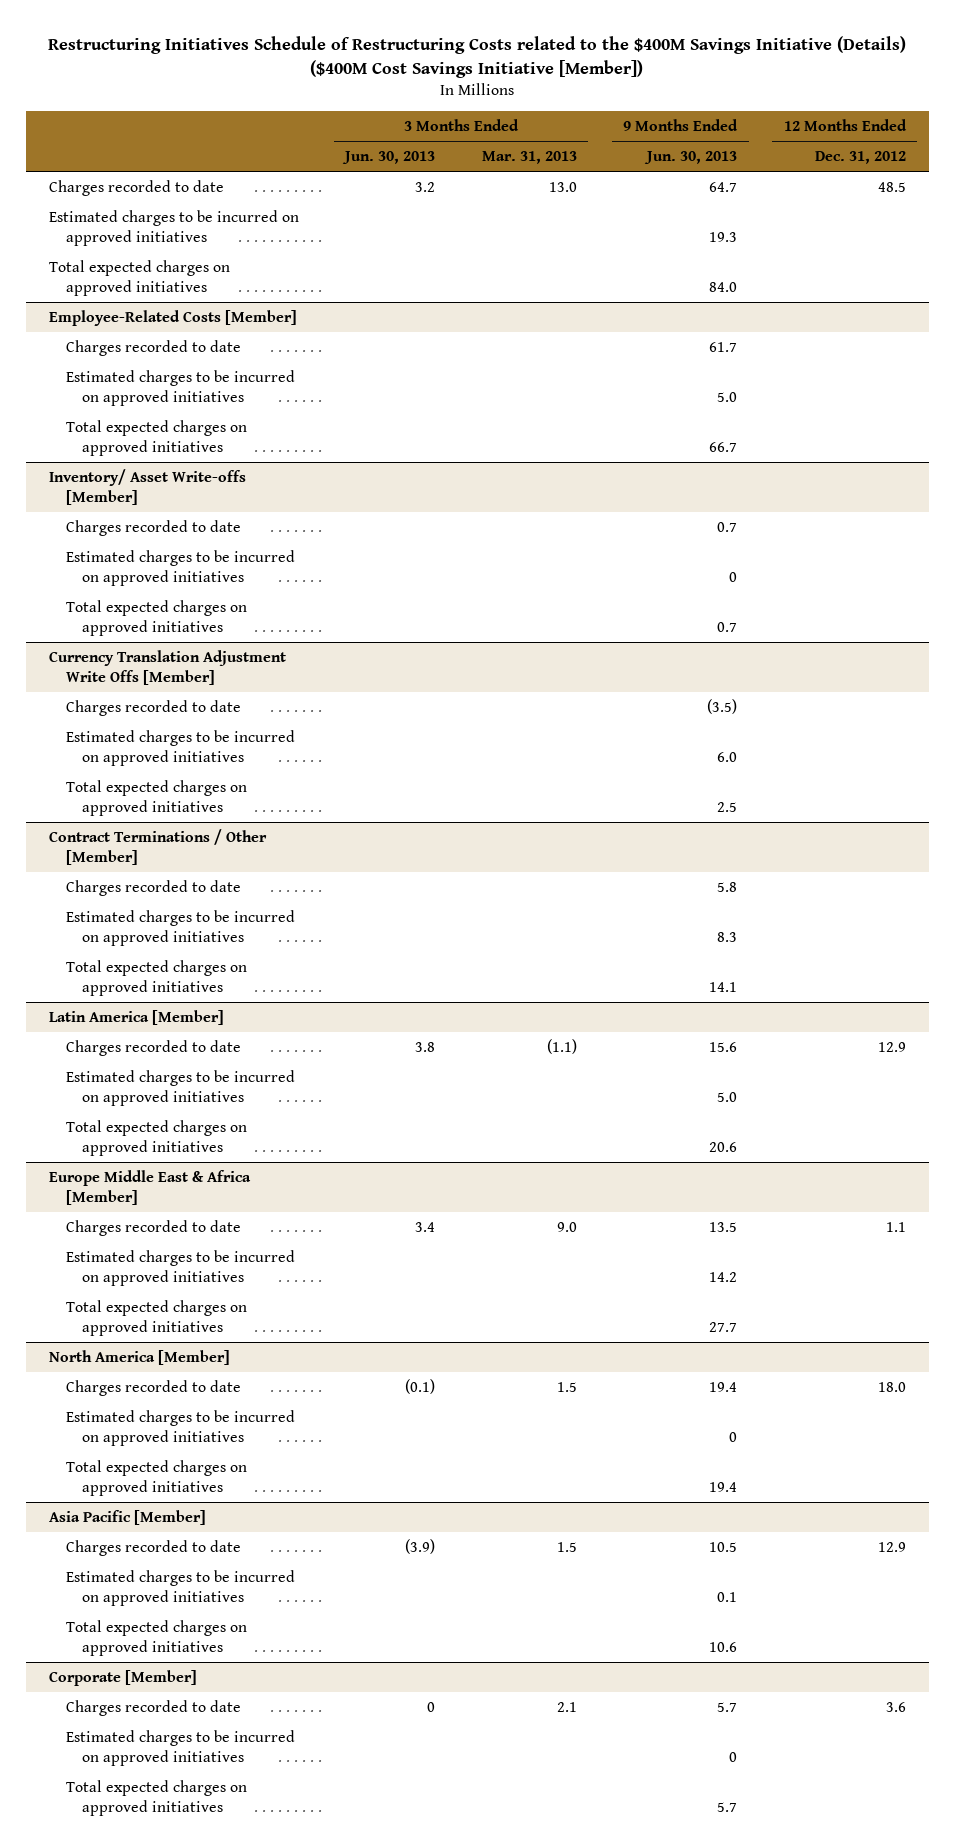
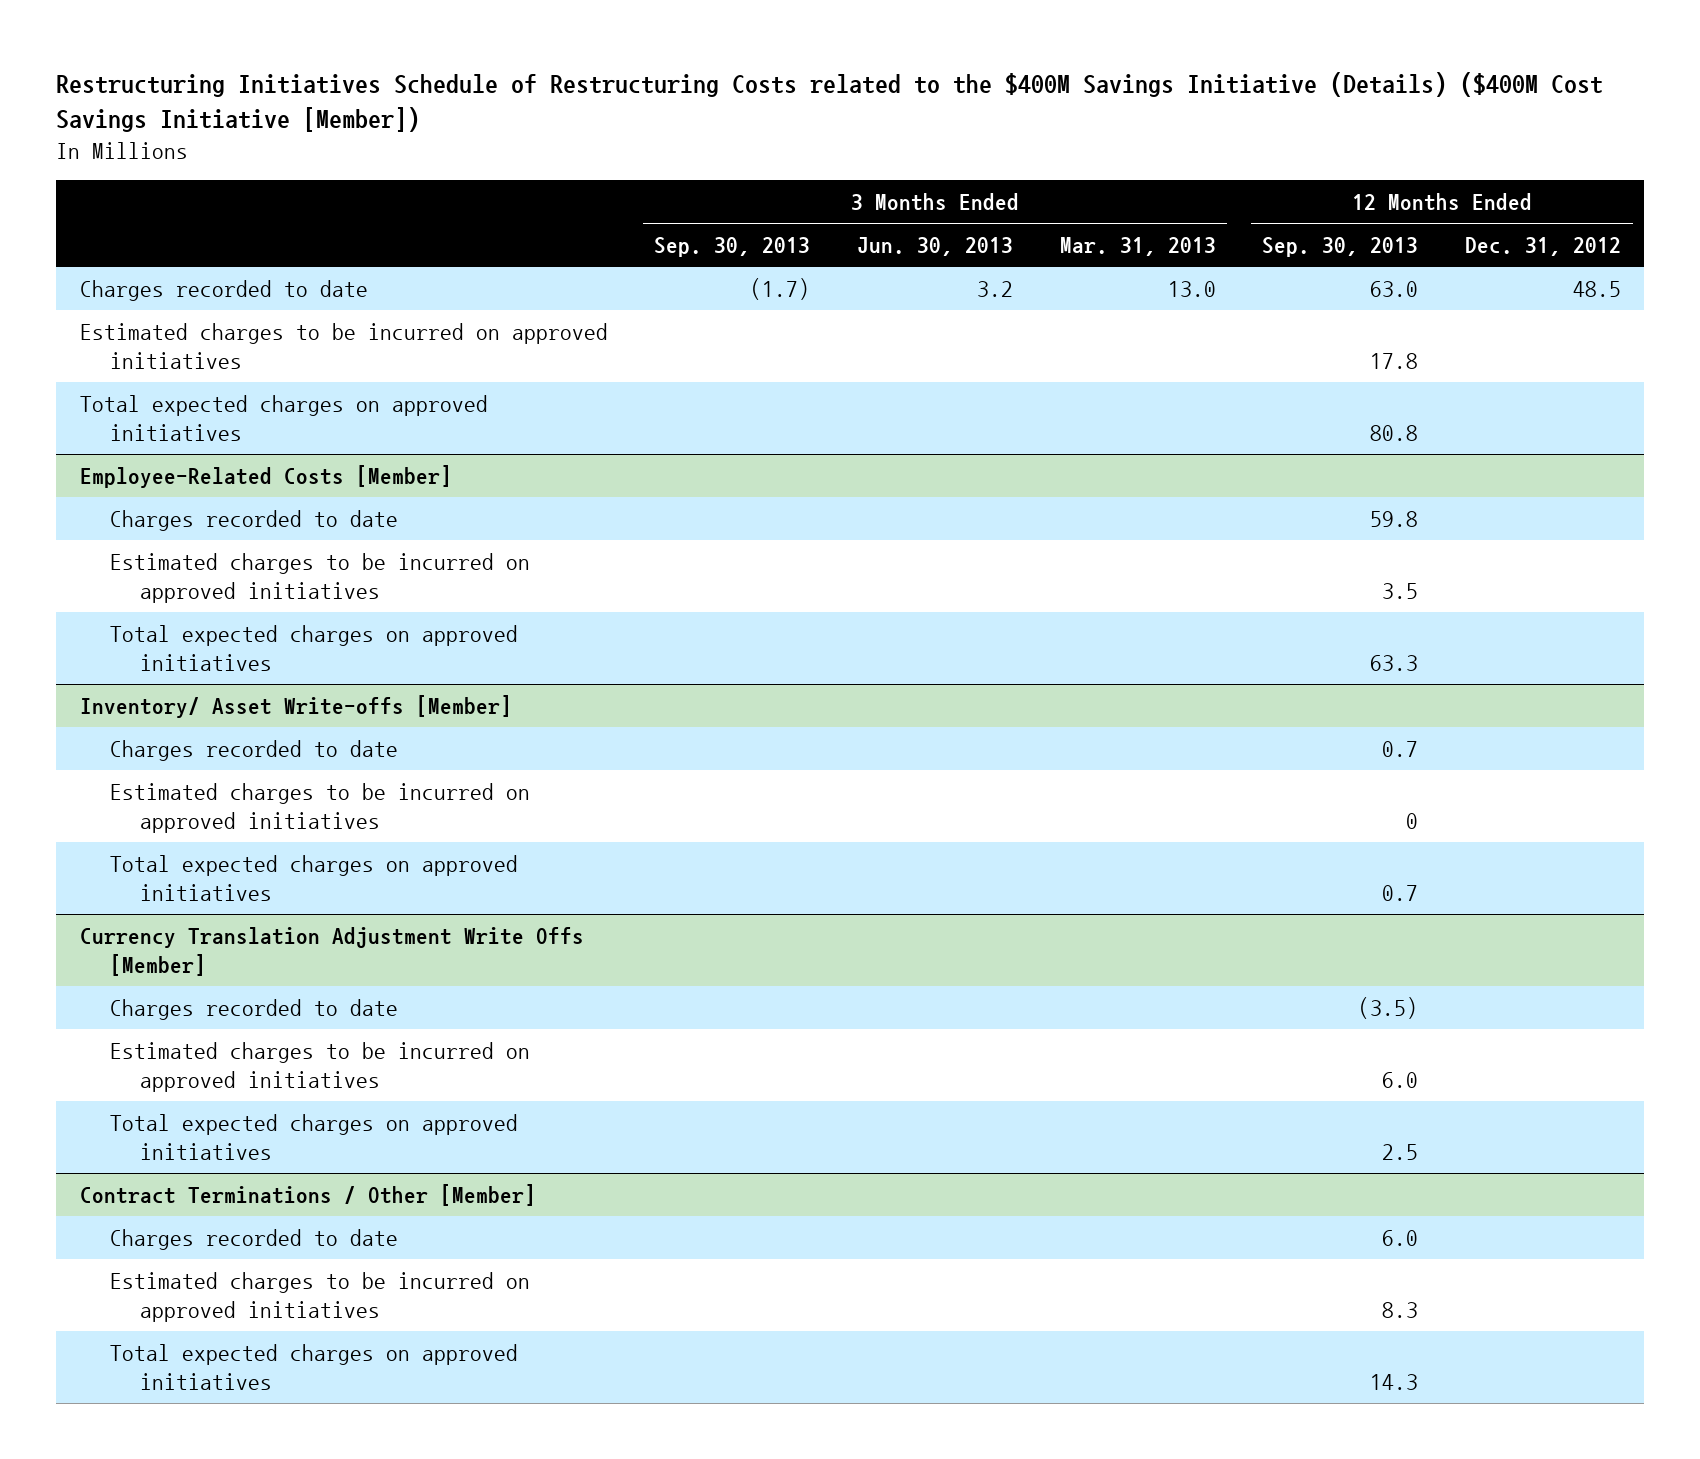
- | 3 Months Ended Jun. 30, 2013 | 3 Months Ended Mar. 31, 2013 | 9 Months Ended Jun. 30, 2013 | 12 Months Ended Dec. 31, 2012
+ | 3 Months Ended Sep. 30, 2013 | 3 Months Ended Jun. 30, 2013 | 3 Months Ended Mar. 31, 2013 | 12 Months Ended Sep. 30, 2013 | 12 Months Ended Dec. 31, 2012
- Latin America [Member]
- Charges recorded to date | 3.8 | (1.1) | 15.6 | 12.9
- Estimated charges to be incurred on approved initiatives | | | 5.0 |
- Total expected charges on approved initiatives | | | 20.6 |
- Europe Middle East & Africa [Member]
- Charges recorded to date | 3.4 | 9.0 | 13.5 | 1.1
- Estimated charges to be incurred on approved initiatives | | | 14.2 |
- Total expected charges on approved initiatives | | | 27.7 |
- North America [Member]
- Charges recorded to date | (0.1) | 1.5 | 19.4 | 18.0
- Estimated charges to be incurred on approved initiatives | | | 0 |
- Total expected charges on approved initiatives | | | 19.4 |
- Asia Pacific [Member]
- Charges recorded to date | (3.9) | 1.5 | 10.5 | 12.9
- Estimated charges to be incurred on approved initiatives | | | 0.1 |
- Total expected charges on approved initiatives | | | 10.6 |
- Corporate [Member]
- Charges recorded to date | 0 | 2.1 | 5.7 | 3.6
- Estimated charges to be incurred on approved initiatives | | | 0 |
- Total expected charges on approved initiatives | | | 5.7 |

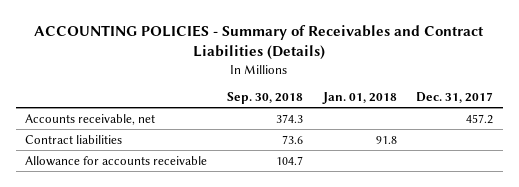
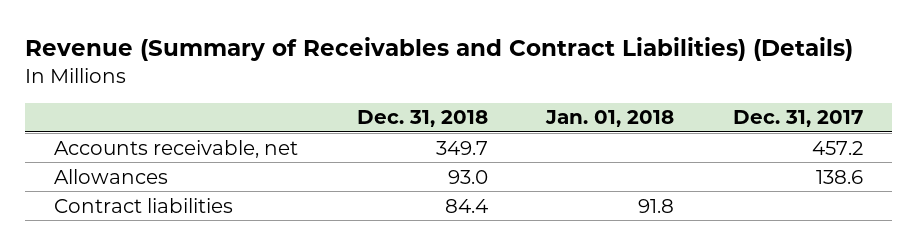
- ACCOUNTING POLICIES - Summary of Receivables and Contract Liabilities (Details)
+ Revenue (Summary of Receivables and Contract Liabilities) (Details)
- | Sep. 30, 2018 | Jan. 01, 2018 | Dec. 31, 2017
+ | Dec. 31, 2018 | Jan. 01, 2018 | Dec. 31, 2017
+ Allowances | 93.0 | | 138.6
- Allowance for accounts receivable | 104.7 | |

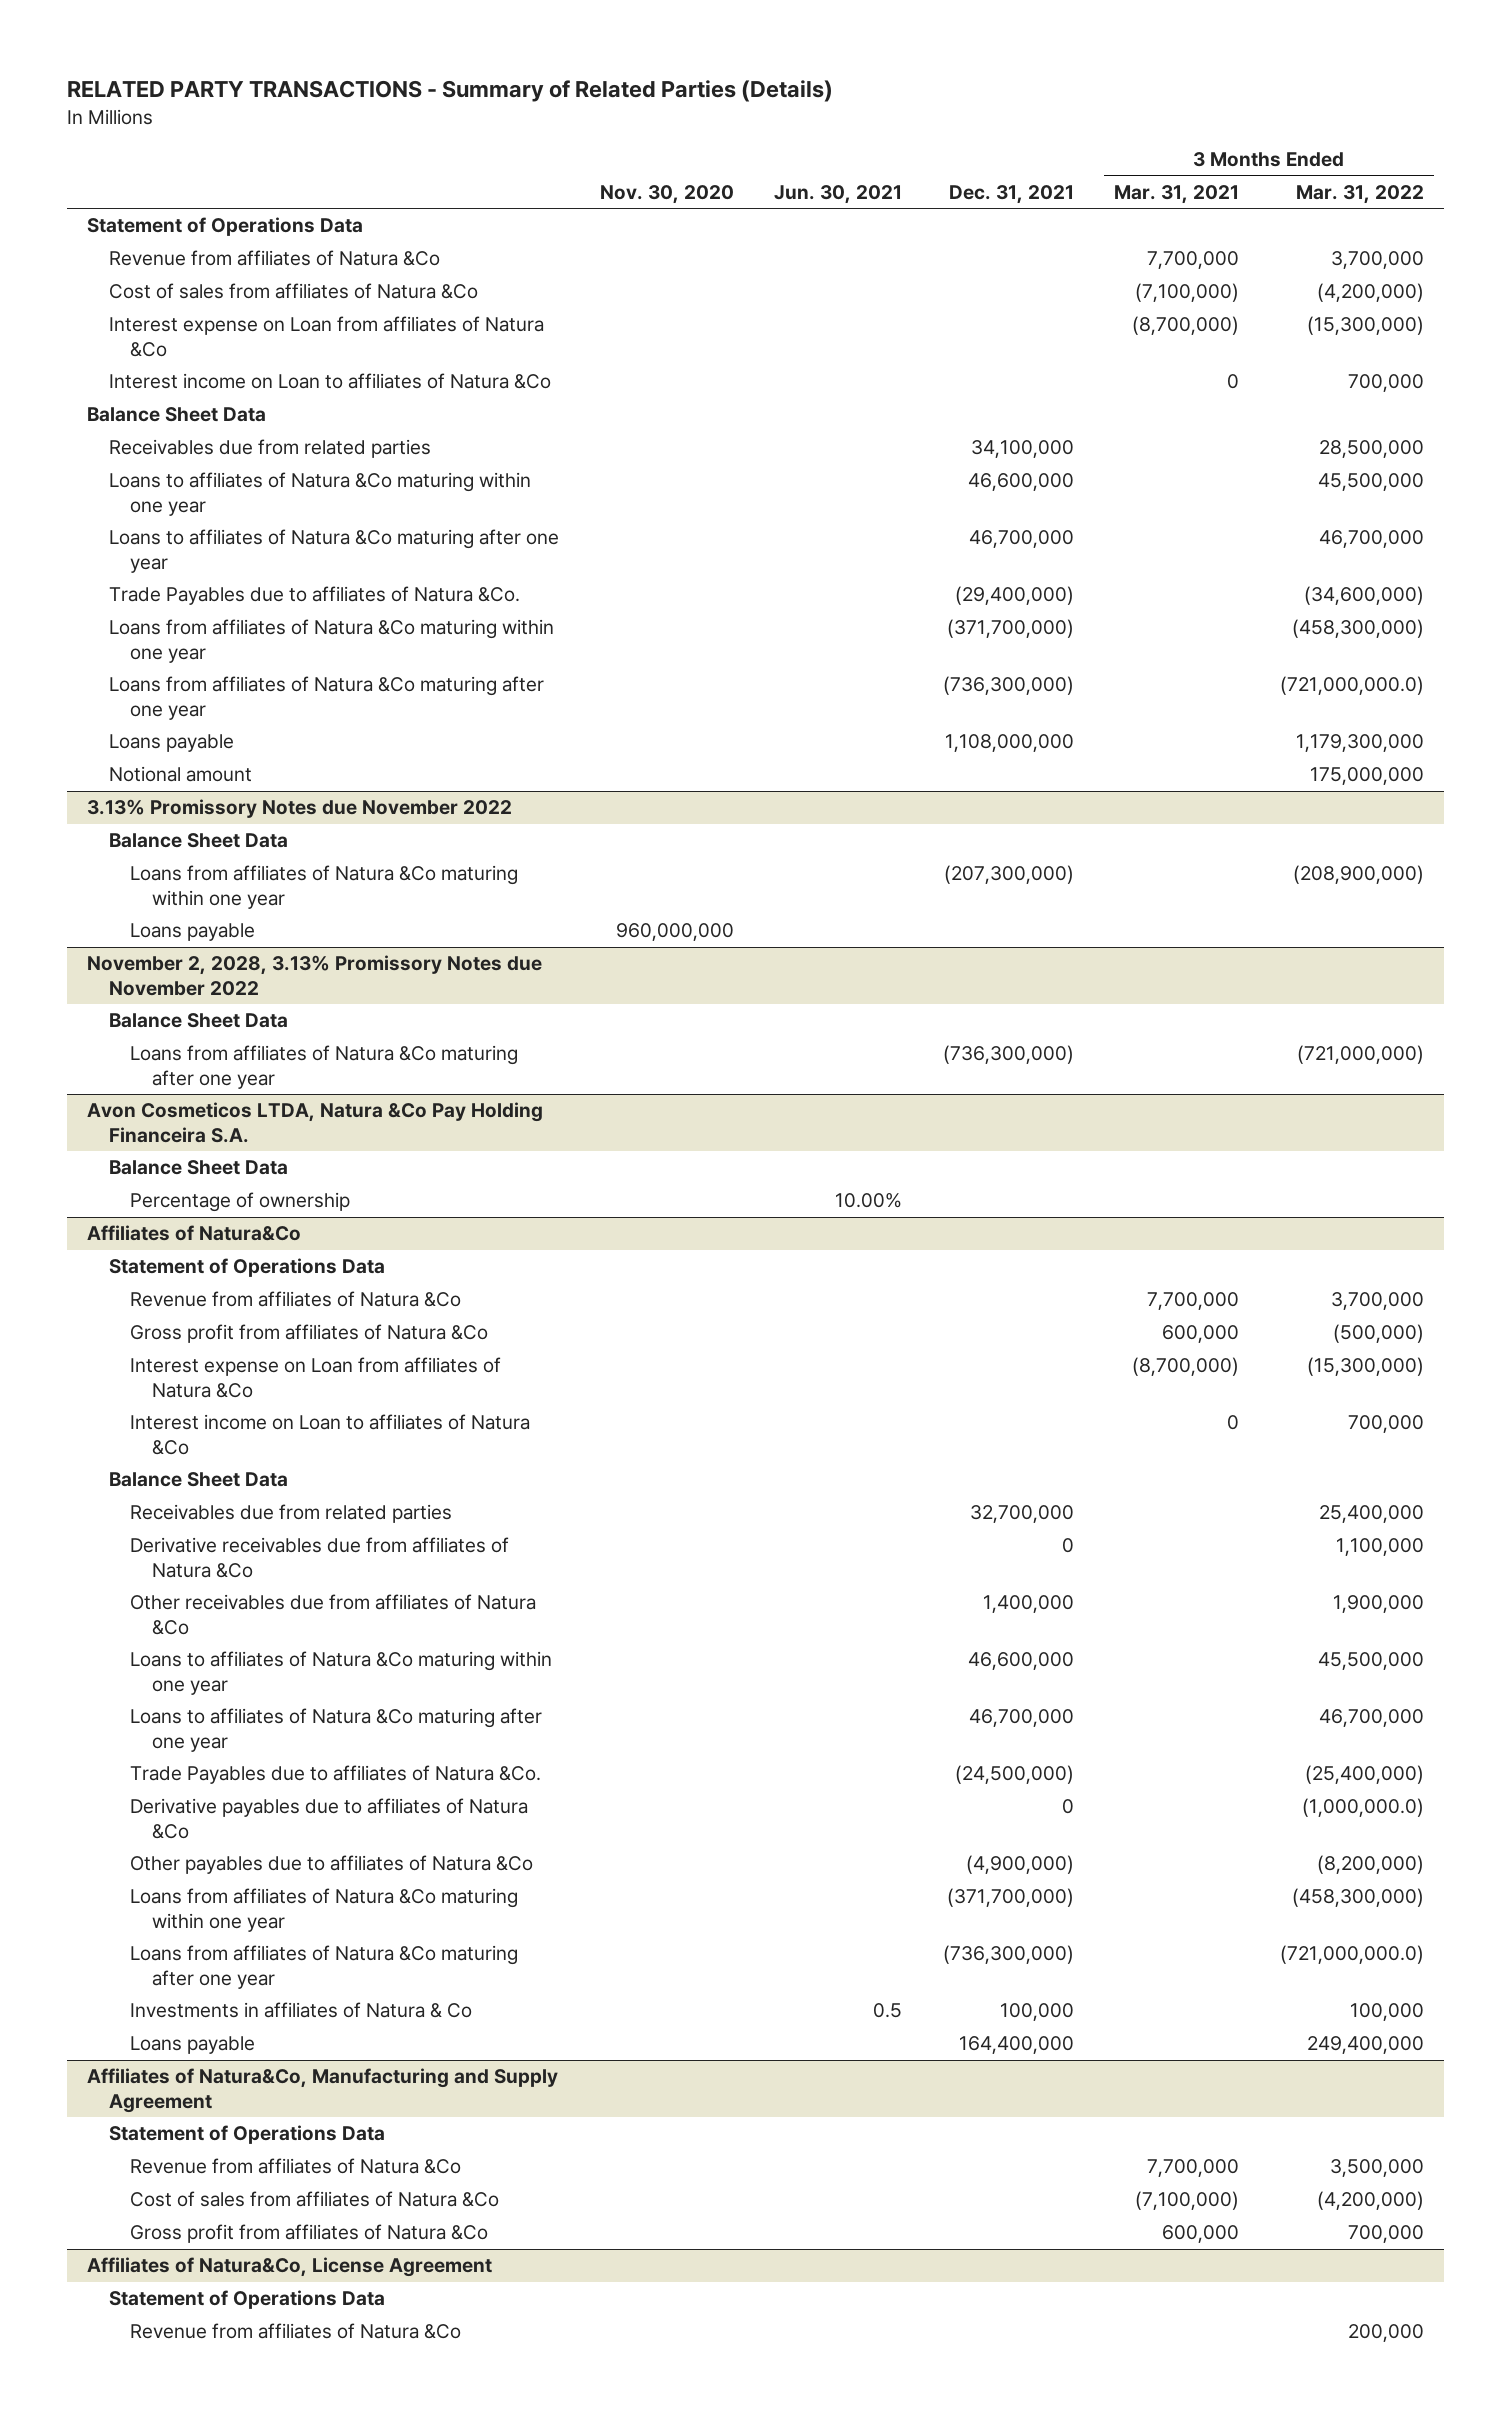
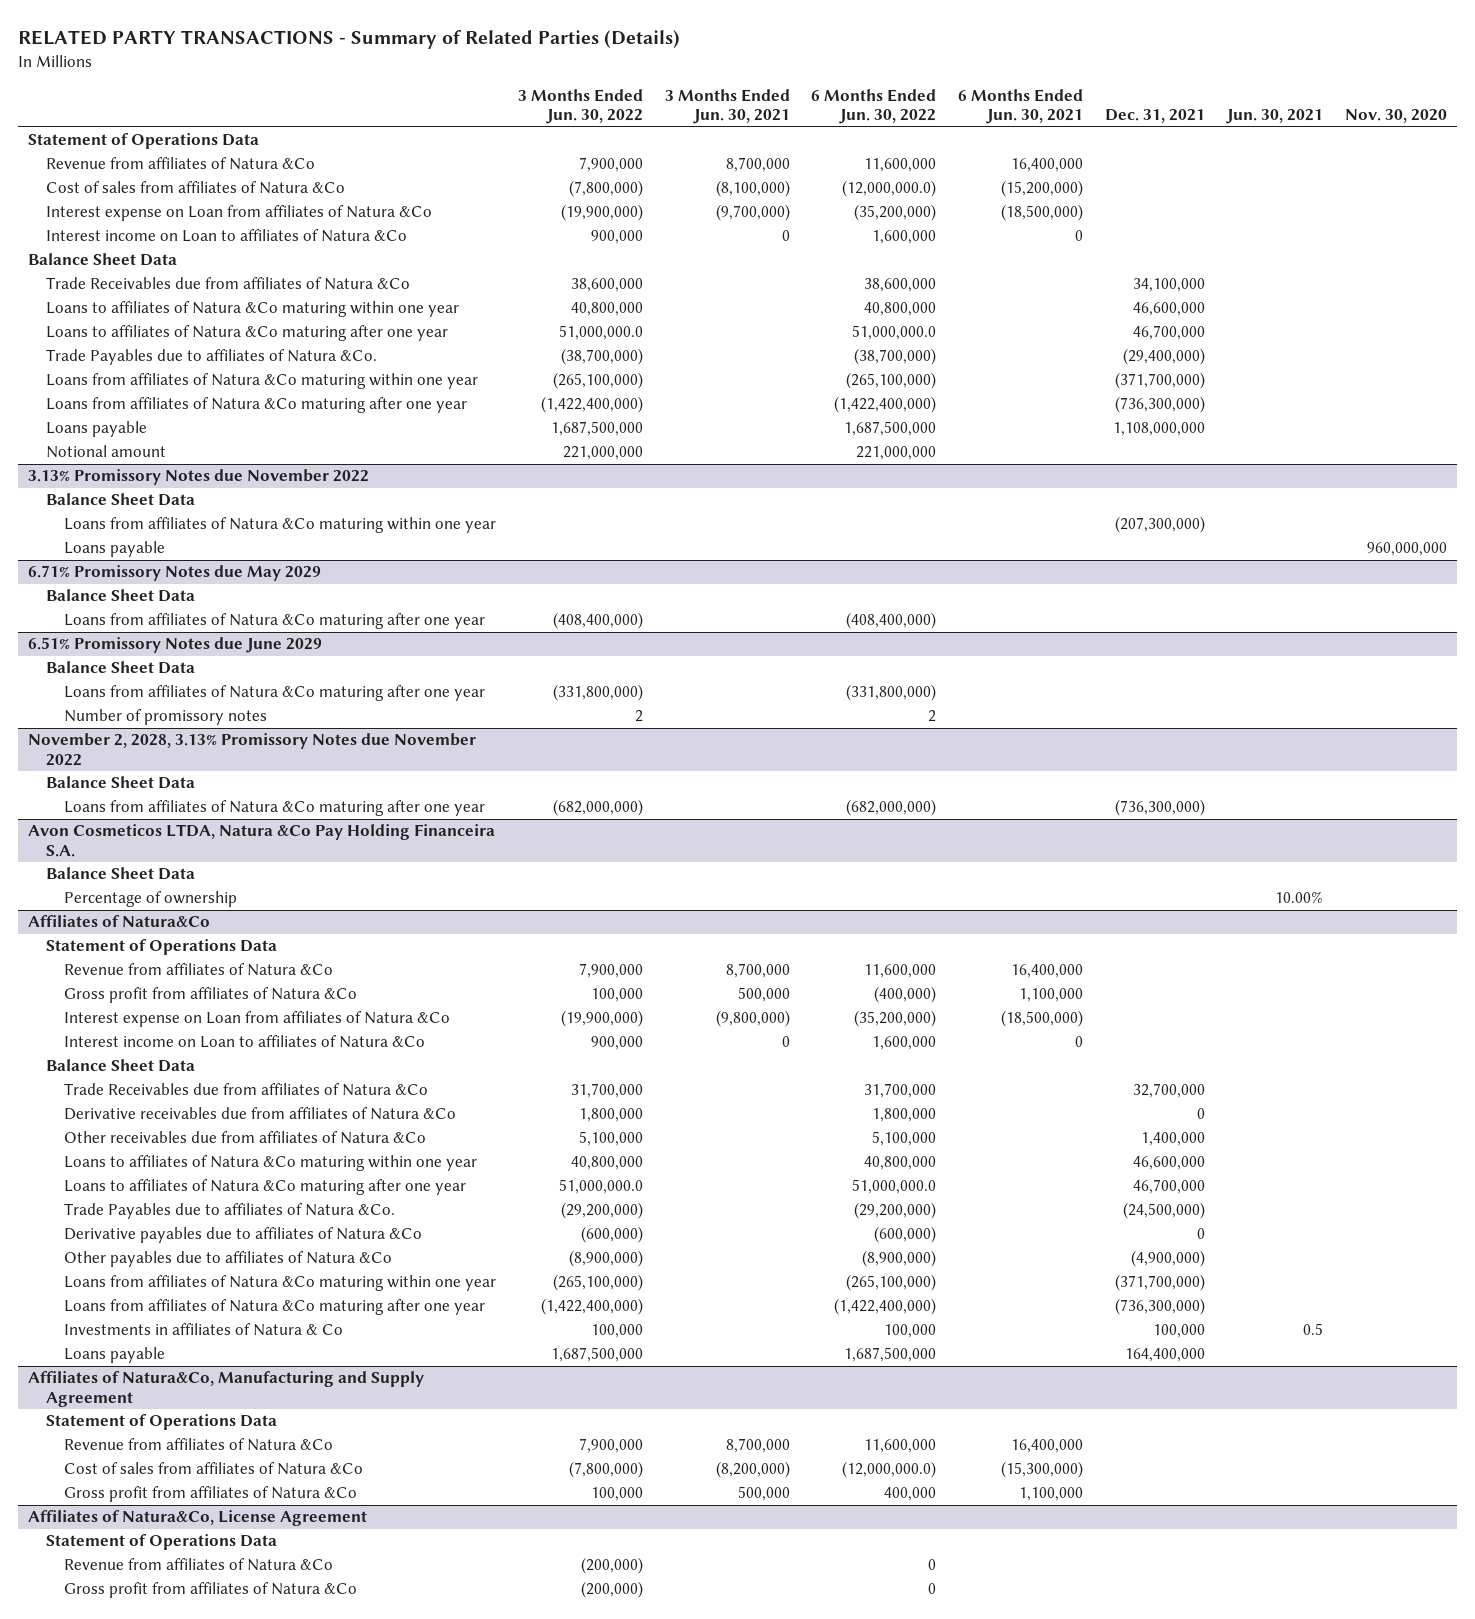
- | Nov. 30, 2020 | Jun. 30, 2021 | Dec. 31, 2021 | 3 Months Ended Mar. 31, 2021 | 3 Months Ended Mar. 31, 2022
+ | 3 Months Ended Jun. 30, 2022 | 3 Months Ended Jun. 30, 2021 | 6 Months Ended Jun. 30, 2022 | 6 Months Ended Jun. 30, 2021 | Dec. 31, 2021 | Jun. 30, 2021 | Nov. 30, 2020
- Receivables due from related parties | | | 34,100,000 | | 28,500,000
+ Trade Receivables due from affiliates of Natura &Co | 38,600,000 | | 38,600,000 | | 34,100,000 | |
+ 6.71% Promissory Notes due May 2029
+ Balance Sheet Data
+ Loans from affiliates of Natura &Co maturing after one year | (408,400,000) | | (408,400,000) | | | |
+ 6.51% Promissory Notes due June 2029
+ Balance Sheet Data
+ Loans from affiliates of Natura &Co maturing after one year | (331,800,000) | | (331,800,000) | | | |
+ Number of promissory notes | 2 | | 2 | | | |
@ Affiliates of Natura&Co
- Receivables due from related parties | | | 32,700,000 | | 25,400,000
+ Trade Receivables due from affiliates of Natura &Co | 31,700,000 | | 31,700,000 | | 32,700,000 | |
@ Affiliates of Natura&Co, License Agreement
+ Gross profit from affiliates of Natura &Co | (200,000) | | 0 | | | |

